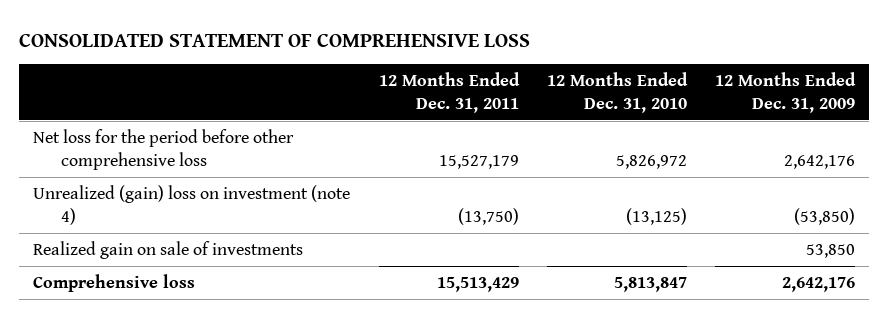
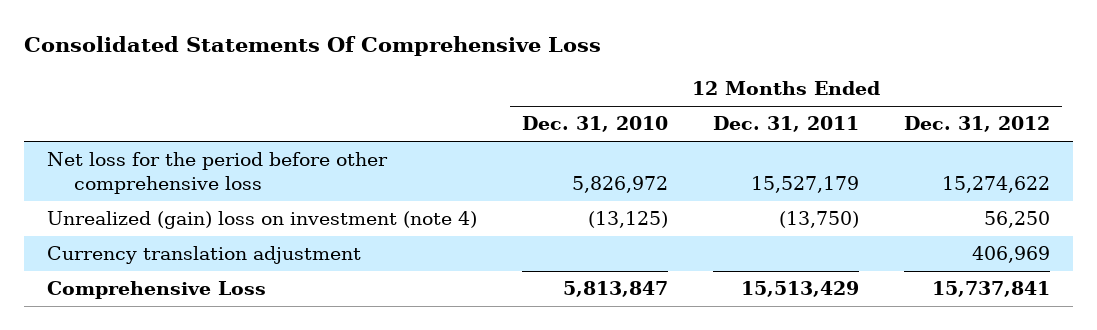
- CONSOLIDATED STATEMENT OF COMPREHENSIVE LOSS
+ Consolidated Statements Of Comprehensive Loss
- | 12 Months Ended Dec. 31, 2011 | 12 Months Ended Dec. 31, 2010 | 12 Months Ended Dec. 31, 2009
+ | 12 Months Ended Dec. 31, 2010 | 12 Months Ended Dec. 31, 2011 | 12 Months Ended Dec. 31, 2012
- Realized gain on sale of investments | | | 53,850
- Comprehensive loss | 15,513,429 | 5,813,847 | 2,642,176
+ Currency translation adjustment | | | 406,969
+ Comprehensive Loss | 5,813,847 | 15,513,429 | 15,737,841

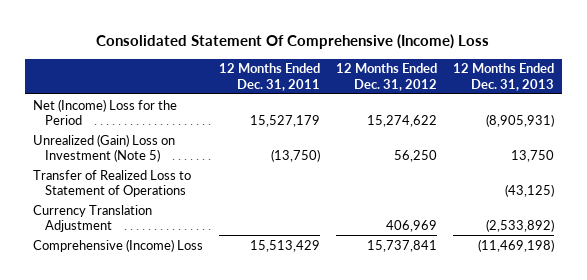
- Consolidated Statements Of Comprehensive Loss
+ Consolidated Statement Of Comprehensive (Income) Loss
- | 12 Months Ended Dec. 31, 2010 | 12 Months Ended Dec. 31, 2011 | 12 Months Ended Dec. 31, 2012
+ | 12 Months Ended Dec. 31, 2011 | 12 Months Ended Dec. 31, 2012 | 12 Months Ended Dec. 31, 2013
- Net loss for the period before other comprehensive loss | 5,826,972 | 15,527,179 | 15,274,622
- Unrealized (gain) loss on investment (note 4) | (13,125) | (13,750) | 56,250
- Currency translation adjustment | | | 406,969
- Comprehensive Loss | 5,813,847 | 15,513,429 | 15,737,841
+ Net (Income) Loss for the Period | 15,527,179 | 15,274,622 | (8,905,931)
+ Unrealized (Gain) Loss on Investment (Note 5) | (13,750) | 56,250 | 13,750
+ Transfer of Realized Loss to Statement of Operations | | | (43,125)
+ Currency Translation Adjustment | | 406,969 | (2,533,892)
+ Comprehensive (Income) Loss | 15,513,429 | 15,737,841 | (11,469,198)

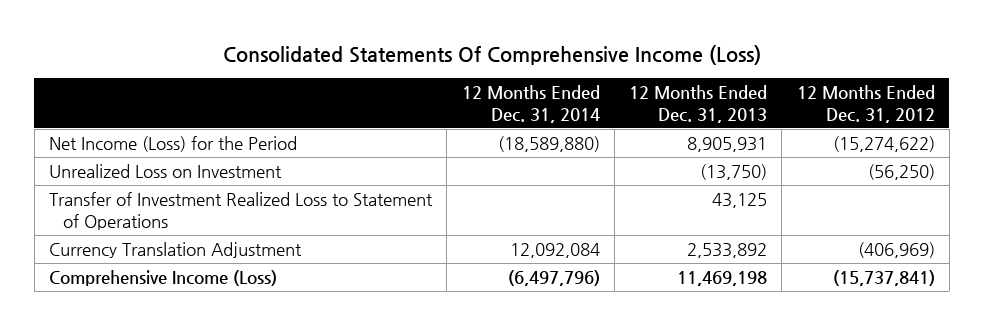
- Consolidated Statement Of Comprehensive (Income) Loss
+ Consolidated Statements Of Comprehensive Income (Loss)
- | 12 Months Ended Dec. 31, 2011 | 12 Months Ended Dec. 31, 2012 | 12 Months Ended Dec. 31, 2013
+ | 12 Months Ended Dec. 31, 2014 | 12 Months Ended Dec. 31, 2013 | 12 Months Ended Dec. 31, 2012
- Net (Income) Loss for the Period | 15,527,179 | 15,274,622 | (8,905,931)
- Unrealized (Gain) Loss on Investment (Note 5) | (13,750) | 56,250 | 13,750
- Transfer of Realized Loss to Statement of Operations | | | (43,125)
- Currency Translation Adjustment | | 406,969 | (2,533,892)
- Comprehensive (Income) Loss | 15,513,429 | 15,737,841 | (11,469,198)
+ Net Income (Loss) for the Period | (18,589,880) | 8,905,931 | (15,274,622)
+ Unrealized Loss on Investment | | (13,750) | (56,250)
+ Transfer of Investment Realized Loss to Statement of Operations | | 43,125 |
+ Currency Translation Adjustment | 12,092,084 | 2,533,892 | (406,969)
+ Comprehensive Income (Loss) | (6,497,796) | 11,469,198 | (15,737,841)

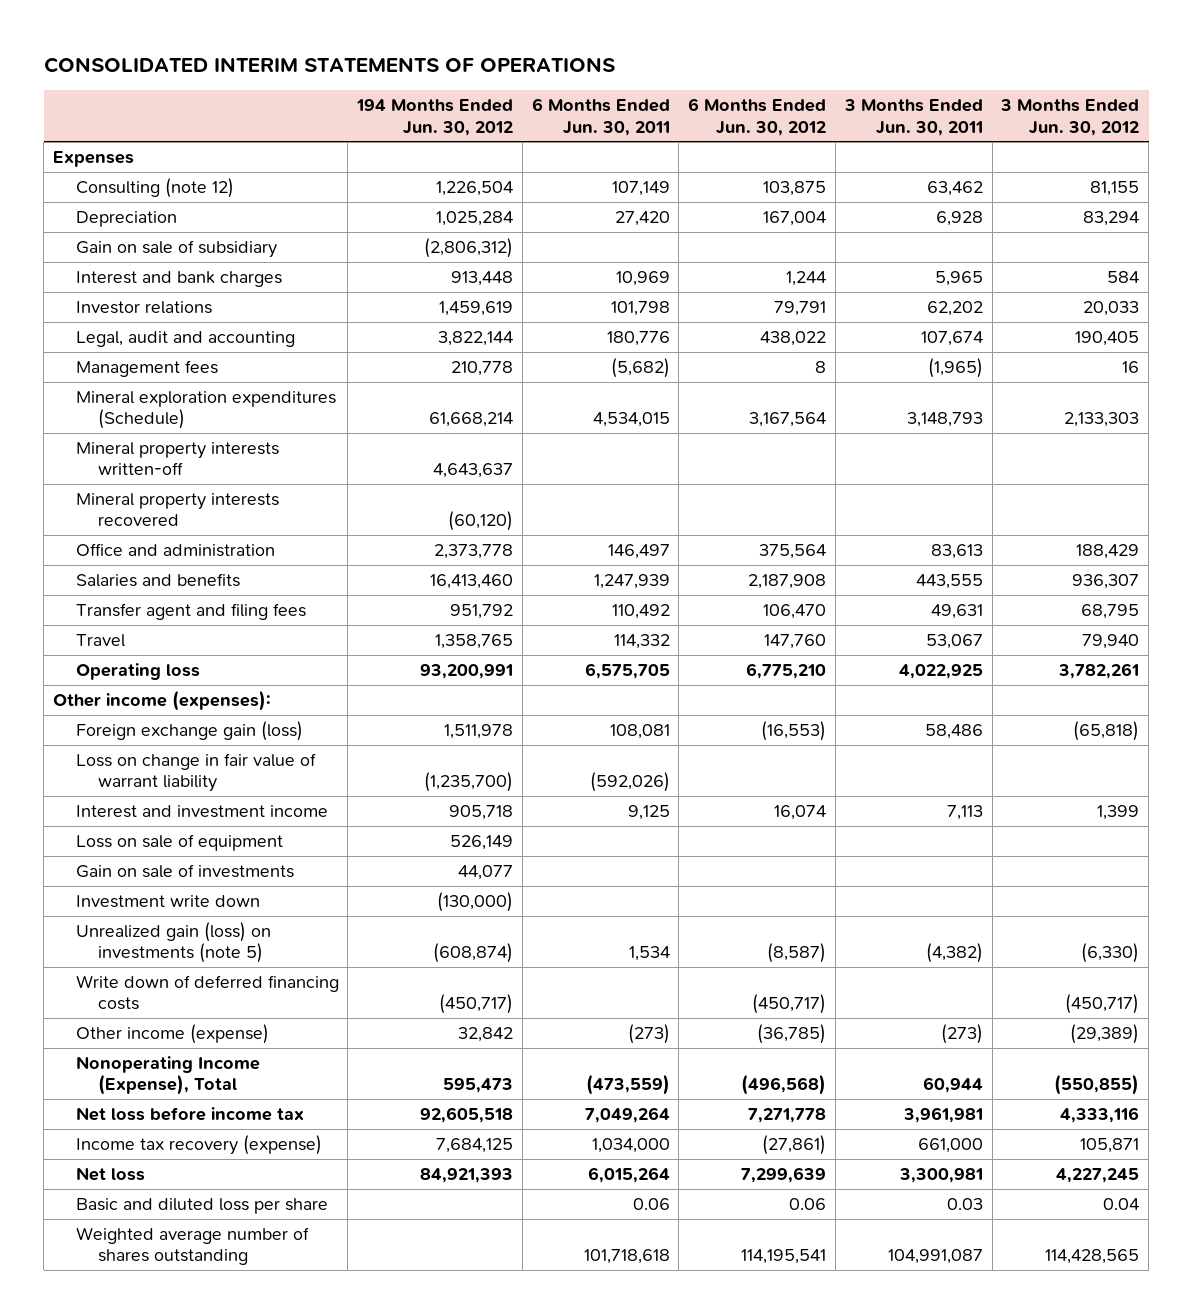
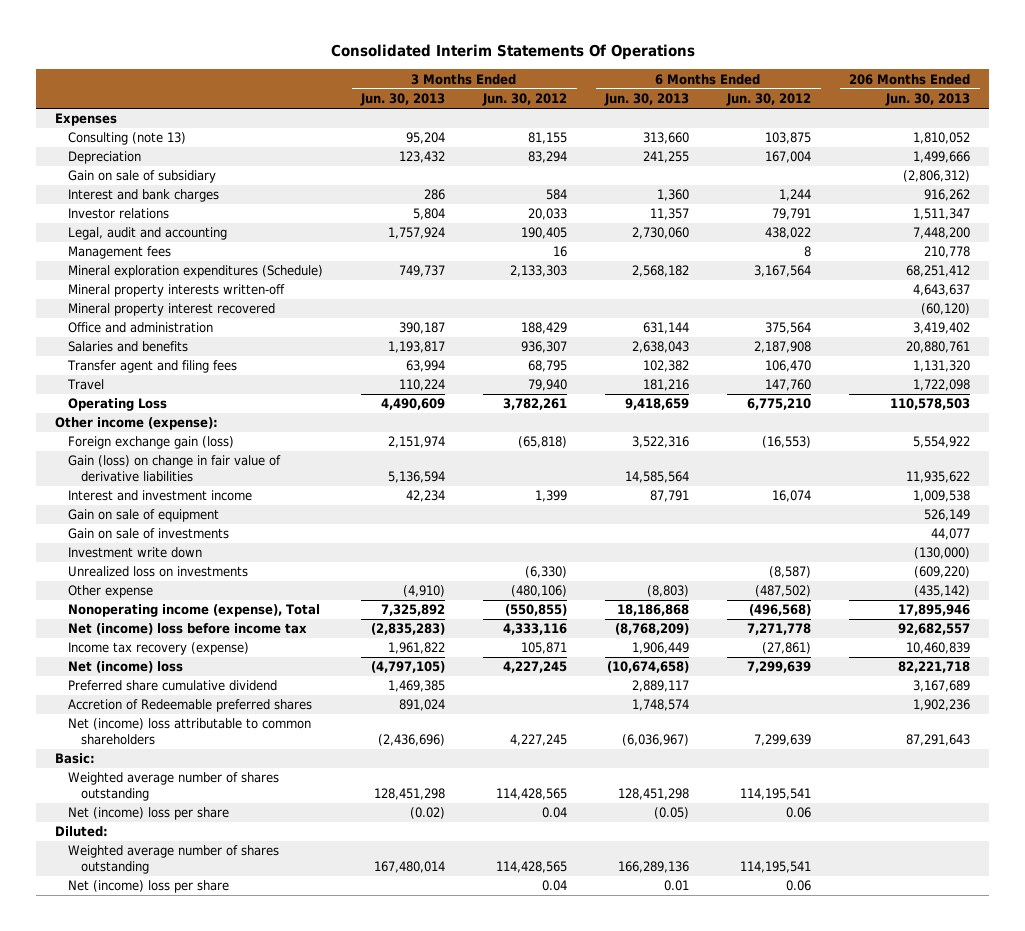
- CONSOLIDATED INTERIM STATEMENTS OF OPERATIONS
+ Consolidated Interim Statements Of Operations
- | 194 Months Ended Jun. 30, 2012 | 6 Months Ended Jun. 30, 2011 | 6 Months Ended Jun. 30, 2012 | 3 Months Ended Jun. 30, 2011 | 3 Months Ended Jun. 30, 2012
+ | 3 Months Ended Jun. 30, 2013 | 3 Months Ended Jun. 30, 2012 | 6 Months Ended Jun. 30, 2013 | 6 Months Ended Jun. 30, 2012 | 206 Months Ended Jun. 30, 2013
- Consulting (note 12) | 1,226,504 | 107,149 | 103,875 | 63,462 | 81,155
+ Consulting (note 13) | 95,204 | 81,155 | 313,660 | 103,875 | 1,810,052
- Mineral property interests recovered | (60,120) | | | |
+ Mineral property interest recovered | | | | | (60,120)
- Operating loss | 93,200,991 | 6,575,705 | 6,775,210 | 4,022,925 | 3,782,261
- Other income (expenses):
+ Operating Loss | 4,490,609 | 3,782,261 | 9,418,659 | 6,775,210 | 110,578,503
+ Other income (expense):
- Loss on change in fair value of warrant liability | (1,235,700) | (592,026) | | |
+ Gain (loss) on change in fair value of derivative liabilities | 5,136,594 | | 14,585,564 | | 11,935,622
- Loss on sale of equipment | 526,149 | | | |
+ Gain on sale of equipment | | | | | 526,149
- Unrealized gain (loss) on investments (note 5) | (608,874) | 1,534 | (8,587) | (4,382) | (6,330)
- Write down of deferred financing costs | (450,717) | | (450,717) | | (450,717)
- Other income (expense) | 32,842 | (273) | (36,785) | (273) | (29,389)
- Nonoperating Income (Expense), Total | 595,473 | (473,559) | (496,568) | 60,944 | (550,855)
- Net loss before income tax | 92,605,518 | 7,049,264 | 7,271,778 | 3,961,981 | 4,333,116
+ Unrealized loss on investments | | (6,330) | | (8,587) | (609,220)
+ Other expense | (4,910) | (480,106) | (8,803) | (487,502) | (435,142)
+ Nonoperating income (expense), Total | 7,325,892 | (550,855) | 18,186,868 | (496,568) | 17,895,946
+ Net (income) loss before income tax | (2,835,283) | 4,333,116 | (8,768,209) | 7,271,778 | 92,682,557
- Net loss | 84,921,393 | 6,015,264 | 7,299,639 | 3,300,981 | 4,227,245
- Basic and diluted loss per share | | 0.06 | 0.06 | 0.03 | 0.04
+ Net (income) loss | (4,797,105) | 4,227,245 | (10,674,658) | 7,299,639 | 82,221,718
+ Preferred share cumulative dividend | 1,469,385 | | 2,889,117 | | 3,167,689
+ Accretion of Redeemable preferred shares | 891,024 | | 1,748,574 | | 1,902,236
+ Net (income) loss attributable to common shareholders | (2,436,696) | 4,227,245 | (6,036,967) | 7,299,639 | 87,291,643
+ Basic:
+ Net (income) loss per share | (0.02) | 0.04 | (0.05) | 0.06 |
+ Diluted:
+ Weighted average number of shares outstanding | 167,480,014 | 114,428,565 | 166,289,136 | 114,195,541 |
+ Net (income) loss per share | | 0.04 | 0.01 | 0.06 |

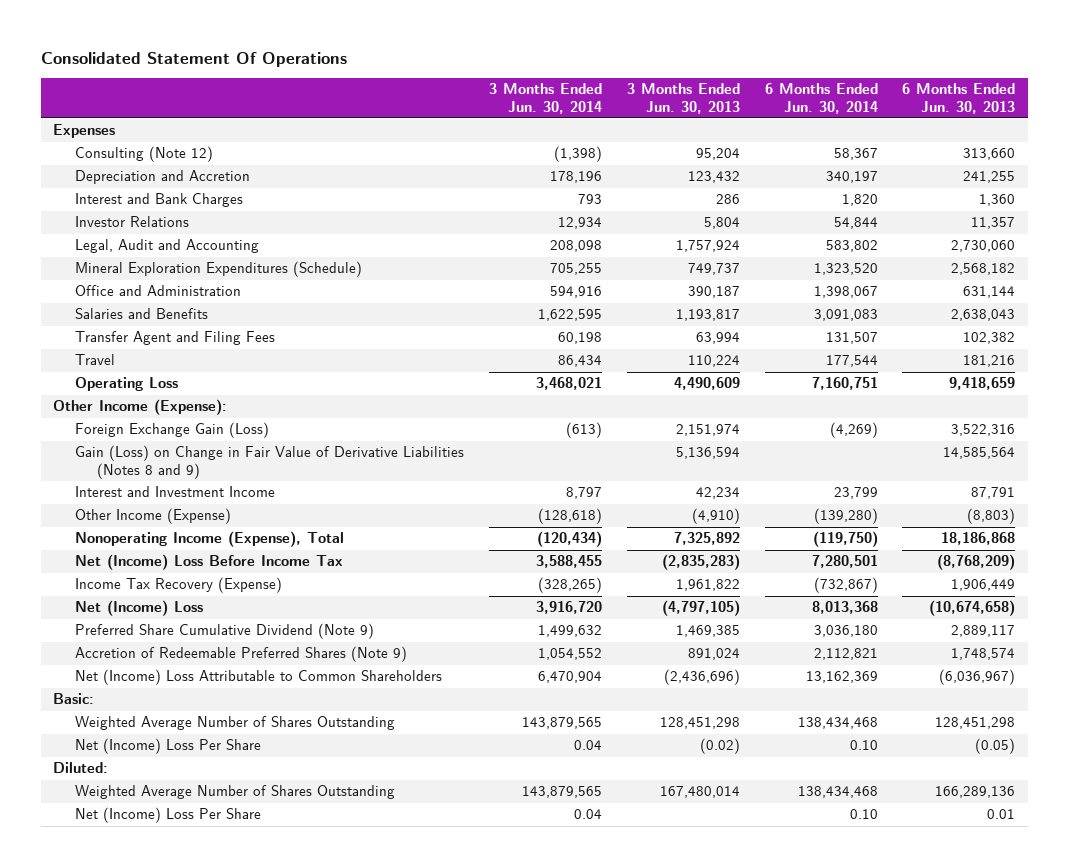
- Consolidated Interim Statements Of Operations
+ Consolidated Statement Of Operations
- | 3 Months Ended Jun. 30, 2013 | 3 Months Ended Jun. 30, 2012 | 6 Months Ended Jun. 30, 2013 | 6 Months Ended Jun. 30, 2012 | 206 Months Ended Jun. 30, 2013
+ | 3 Months Ended Jun. 30, 2014 | 3 Months Ended Jun. 30, 2013 | 6 Months Ended Jun. 30, 2014 | 6 Months Ended Jun. 30, 2013
- Consulting (note 13) | 95,204 | 81,155 | 313,660 | 103,875 | 1,810,052
- Depreciation | 123,432 | 83,294 | 241,255 | 167,004 | 1,499,666
- Gain on sale of subsidiary | | | | | (2,806,312)
- Interest and bank charges | 286 | 584 | 1,360 | 1,244 | 916,262
- Investor relations | 5,804 | 20,033 | 11,357 | 79,791 | 1,511,347
- Legal, audit and accounting | 1,757,924 | 190,405 | 2,730,060 | 438,022 | 7,448,200
- Management fees | | 16 | | 8 | 210,778
- Mineral exploration expenditures (Schedule) | 749,737 | 2,133,303 | 2,568,182 | 3,167,564 | 68,251,412
- Mineral property interests written-off | | | | | 4,643,637
- Mineral property interest recovered | | | | | (60,120)
- Office and administration | 390,187 | 188,429 | 631,144 | 375,564 | 3,419,402
- Salaries and benefits | 1,193,817 | 936,307 | 2,638,043 | 2,187,908 | 20,880,761
- Transfer agent and filing fees | 63,994 | 68,795 | 102,382 | 106,470 | 1,131,320
+ Consulting (Note 12) | (1,398) | 95,204 | 58,367 | 313,660
+ Depreciation and Accretion | 178,196 | 123,432 | 340,197 | 241,255
+ Interest and Bank Charges | 793 | 286 | 1,820 | 1,360
+ Investor Relations | 12,934 | 5,804 | 54,844 | 11,357
+ Legal, Audit and Accounting | 208,098 | 1,757,924 | 583,802 | 2,730,060
+ Mineral Exploration Expenditures (Schedule) | 705,255 | 749,737 | 1,323,520 | 2,568,182
+ Office and Administration | 594,916 | 390,187 | 1,398,067 | 631,144
+ Salaries and Benefits | 1,622,595 | 1,193,817 | 3,091,083 | 2,638,043
+ Transfer Agent and Filing Fees | 60,198 | 63,994 | 131,507 | 102,382
- Other income (expense):
- Foreign exchange gain (loss) | 2,151,974 | (65,818) | 3,522,316 | (16,553) | 5,554,922
- Gain (loss) on change in fair value of derivative liabilities | 5,136,594 | | 14,585,564 | | 11,935,622
- Interest and investment income | 42,234 | 1,399 | 87,791 | 16,074 | 1,009,538
- Gain on sale of equipment | | | | | 526,149
- Gain on sale of investments | | | | | 44,077
- Investment write down | | | | | (130,000)
- Unrealized loss on investments | | (6,330) | | (8,587) | (609,220)
- Other expense | (4,910) | (480,106) | (8,803) | (487,502) | (435,142)
- Nonoperating income (expense), Total | 7,325,892 | (550,855) | 18,186,868 | (496,568) | 17,895,946
- Net (income) loss before income tax | (2,835,283) | 4,333,116 | (8,768,209) | 7,271,778 | 92,682,557
- Income tax recovery (expense) | 1,961,822 | 105,871 | 1,906,449 | (27,861) | 10,460,839
- Net (income) loss | (4,797,105) | 4,227,245 | (10,674,658) | 7,299,639 | 82,221,718
- Preferred share cumulative dividend | 1,469,385 | | 2,889,117 | | 3,167,689
- Accretion of Redeemable preferred shares | 891,024 | | 1,748,574 | | 1,902,236
- Net (income) loss attributable to common shareholders | (2,436,696) | 4,227,245 | (6,036,967) | 7,299,639 | 87,291,643
+ Other Income (Expense):
+ Foreign Exchange Gain (Loss) | (613) | 2,151,974 | (4,269) | 3,522,316
+ Gain (Loss) on Change in Fair Value of Derivative Liabilities (Notes 8 and 9) | | 5,136,594 | | 14,585,564
+ Interest and Investment Income | 8,797 | 42,234 | 23,799 | 87,791
+ Other Income (Expense) | (128,618) | (4,910) | (139,280) | (8,803)
+ Nonoperating Income (Expense), Total | (120,434) | 7,325,892 | (119,750) | 18,186,868
+ Net (Income) Loss Before Income Tax | 3,588,455 | (2,835,283) | 7,280,501 | (8,768,209)
+ Income Tax Recovery (Expense) | (328,265) | 1,961,822 | (732,867) | 1,906,449
+ Net (Income) Loss | 3,916,720 | (4,797,105) | 8,013,368 | (10,674,658)
+ Preferred Share Cumulative Dividend (Note 9) | 1,499,632 | 1,469,385 | 3,036,180 | 2,889,117
+ Accretion of Redeemable Preferred Shares (Note 9) | 1,054,552 | 891,024 | 2,112,821 | 1,748,574
+ Net (Income) Loss Attributable to Common Shareholders | 6,470,904 | (2,436,696) | 13,162,369 | (6,036,967)
- Weighted average number of shares outstanding | 128,451,298 | 114,428,565 | 128,451,298 | 114,195,541 |
- Net (income) loss per share | (0.02) | 0.04 | (0.05) | 0.06 |
+ Weighted Average Number of Shares Outstanding | 143,879,565 | 128,451,298 | 138,434,468 | 128,451,298
+ Net (Income) Loss Per Share | 0.04 | (0.02) | 0.10 | (0.05)
- Weighted average number of shares outstanding | 167,480,014 | 114,428,565 | 166,289,136 | 114,195,541 |
- Net (income) loss per share | | 0.04 | 0.01 | 0.06 |
+ Weighted Average Number of Shares Outstanding | 143,879,565 | 167,480,014 | 138,434,468 | 166,289,136
+ Net (Income) Loss Per Share | 0.04 | | 0.10 | 0.01

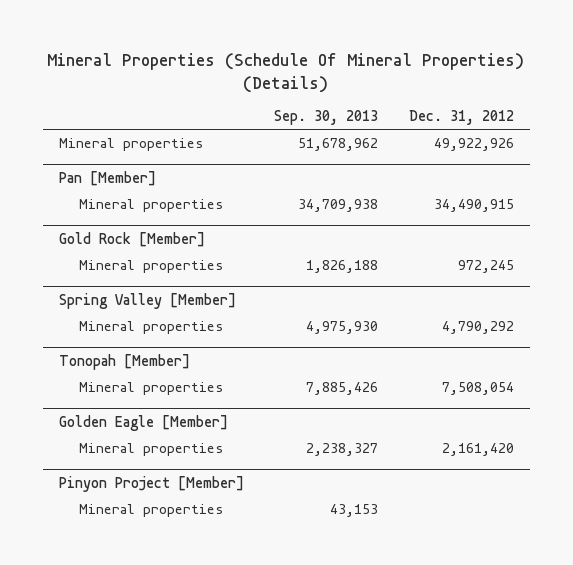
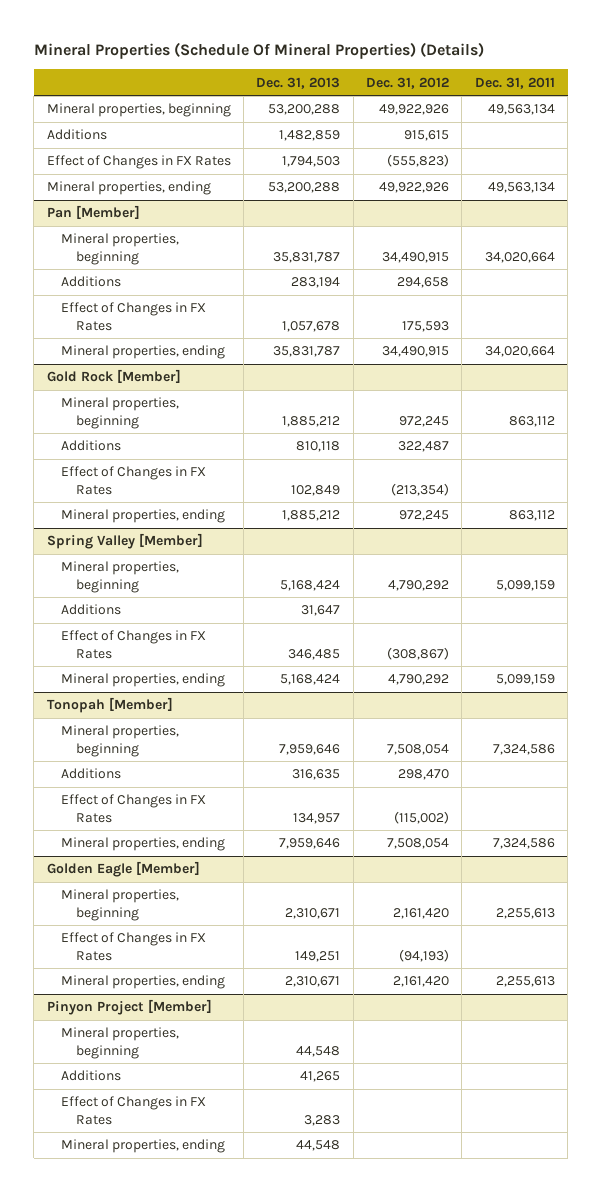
- | Sep. 30, 2013 | Dec. 31, 2012
+ | Dec. 31, 2013 | Dec. 31, 2012 | Dec. 31, 2011
- Mineral properties | 51,678,962 | 49,922,926
+ Mineral properties, beginning | 53,200,288 | 49,922,926 | 49,563,134
+ Additions | 1,482,859 | 915,615 |
+ Effect of Changes in FX Rates | 1,794,503 | (555,823) |
+ Mineral properties, ending | 53,200,288 | 49,922,926 | 49,563,134
@ Pan [Member]
- Mineral properties | 34,709,938 | 34,490,915
+ Mineral properties, beginning | 35,831,787 | 34,490,915 | 34,020,664
+ Additions | 283,194 | 294,658 |
+ Effect of Changes in FX Rates | 1,057,678 | 175,593 |
+ Mineral properties, ending | 35,831,787 | 34,490,915 | 34,020,664
@ Gold Rock [Member]
- Mineral properties | 1,826,188 | 972,245
+ Mineral properties, beginning | 1,885,212 | 972,245 | 863,112
+ Additions | 810,118 | 322,487 |
+ Effect of Changes in FX Rates | 102,849 | (213,354) |
+ Mineral properties, ending | 1,885,212 | 972,245 | 863,112
@ Spring Valley [Member]
- Mineral properties | 4,975,930 | 4,790,292
+ Mineral properties, beginning | 5,168,424 | 4,790,292 | 5,099,159
+ Additions | 31,647 | |
+ Effect of Changes in FX Rates | 346,485 | (308,867) |
+ Mineral properties, ending | 5,168,424 | 4,790,292 | 5,099,159
@ Tonopah [Member]
- Mineral properties | 7,885,426 | 7,508,054
+ Mineral properties, beginning | 7,959,646 | 7,508,054 | 7,324,586
+ Additions | 316,635 | 298,470 |
+ Effect of Changes in FX Rates | 134,957 | (115,002) |
+ Mineral properties, ending | 7,959,646 | 7,508,054 | 7,324,586
@ Golden Eagle [Member]
- Mineral properties | 2,238,327 | 2,161,420
+ Mineral properties, beginning | 2,310,671 | 2,161,420 | 2,255,613
+ Effect of Changes in FX Rates | 149,251 | (94,193) |
+ Mineral properties, ending | 2,310,671 | 2,161,420 | 2,255,613
@ Pinyon Project [Member]
- Mineral properties | 43,153 |
+ Mineral properties, beginning | 44,548 | |
+ Additions | 41,265 | |
+ Effect of Changes in FX Rates | 3,283 | |
+ Mineral properties, ending | 44,548 | |

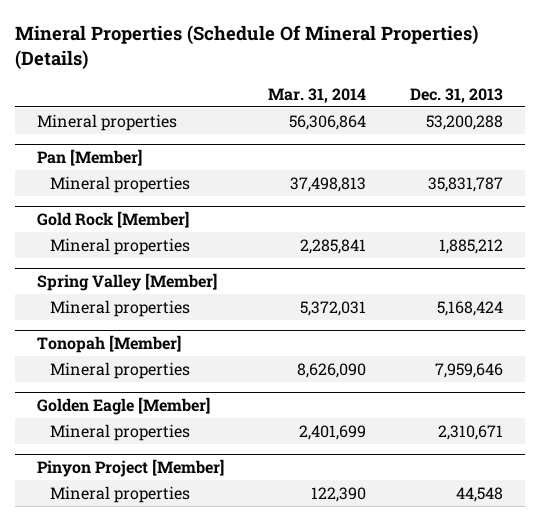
- | Dec. 31, 2013 | Dec. 31, 2012 | Dec. 31, 2011
+ | Mar. 31, 2014 | Dec. 31, 2013
- Mineral properties, beginning | 53,200,288 | 49,922,926 | 49,563,134
- Additions | 1,482,859 | 915,615 |
- Effect of Changes in FX Rates | 1,794,503 | (555,823) |
- Mineral properties, ending | 53,200,288 | 49,922,926 | 49,563,134
+ Mineral properties | 56,306,864 | 53,200,288
@ Pan [Member]
- Mineral properties, beginning | 35,831,787 | 34,490,915 | 34,020,664
- Additions | 283,194 | 294,658 |
- Effect of Changes in FX Rates | 1,057,678 | 175,593 |
- Mineral properties, ending | 35,831,787 | 34,490,915 | 34,020,664
+ Mineral properties | 37,498,813 | 35,831,787
@ Gold Rock [Member]
- Mineral properties, beginning | 1,885,212 | 972,245 | 863,112
- Additions | 810,118 | 322,487 |
- Effect of Changes in FX Rates | 102,849 | (213,354) |
- Mineral properties, ending | 1,885,212 | 972,245 | 863,112
+ Mineral properties | 2,285,841 | 1,885,212
@ Spring Valley [Member]
- Mineral properties, beginning | 5,168,424 | 4,790,292 | 5,099,159
- Additions | 31,647 | |
- Effect of Changes in FX Rates | 346,485 | (308,867) |
- Mineral properties, ending | 5,168,424 | 4,790,292 | 5,099,159
+ Mineral properties | 5,372,031 | 5,168,424
@ Tonopah [Member]
- Mineral properties, beginning | 7,959,646 | 7,508,054 | 7,324,586
- Additions | 316,635 | 298,470 |
- Effect of Changes in FX Rates | 134,957 | (115,002) |
- Mineral properties, ending | 7,959,646 | 7,508,054 | 7,324,586
+ Mineral properties | 8,626,090 | 7,959,646
@ Golden Eagle [Member]
- Mineral properties, beginning | 2,310,671 | 2,161,420 | 2,255,613
- Effect of Changes in FX Rates | 149,251 | (94,193) |
- Mineral properties, ending | 2,310,671 | 2,161,420 | 2,255,613
+ Mineral properties | 2,401,699 | 2,310,671
@ Pinyon Project [Member]
- Mineral properties, beginning | 44,548 | |
- Additions | 41,265 | |
- Effect of Changes in FX Rates | 3,283 | |
- Mineral properties, ending | 44,548 | |
+ Mineral properties | 122,390 | 44,548

